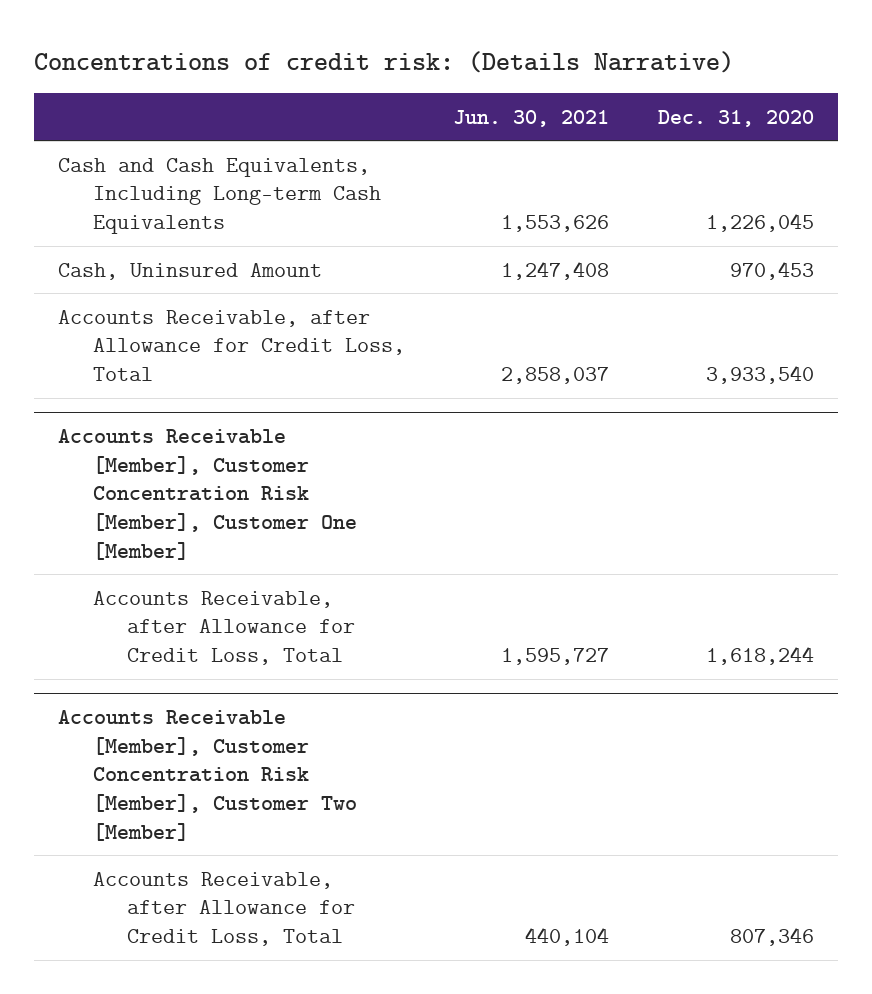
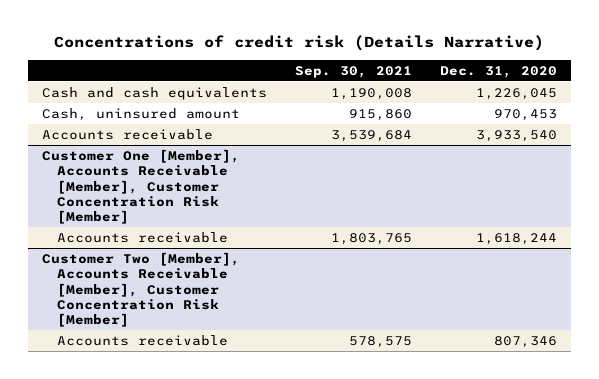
- Concentrations of credit risk: (Details Narrative)
+ Concentrations of credit risk (Details Narrative)
- | Jun. 30, 2021 | Dec. 31, 2020
+ | Sep. 30, 2021 | Dec. 31, 2020
- Cash and Cash Equivalents, Including Long-term Cash Equivalents | 1,553,626 | 1,226,045
- Cash, Uninsured Amount | 1,247,408 | 970,453
- Accounts Receivable, after Allowance for Credit Loss, Total | 2,858,037 | 3,933,540
- Accounts Receivable [Member], Customer Concentration Risk [Member], Customer One [Member]
- Accounts Receivable, after Allowance for Credit Loss, Total | 1,595,727 | 1,618,244
- Accounts Receivable [Member], Customer Concentration Risk [Member], Customer Two [Member]
- Accounts Receivable, after Allowance for Credit Loss, Total | 440,104 | 807,346
+ Cash and cash equivalents | 1,190,008 | 1,226,045
+ Cash, uninsured amount | 915,860 | 970,453
+ Accounts receivable | 3,539,684 | 3,933,540
+ Customer One [Member], Accounts Receivable [Member], Customer Concentration Risk [Member]
+ Accounts receivable | 1,803,765 | 1,618,244
+ Customer Two [Member], Accounts Receivable [Member], Customer Concentration Risk [Member]
+ Accounts receivable | 578,575 | 807,346

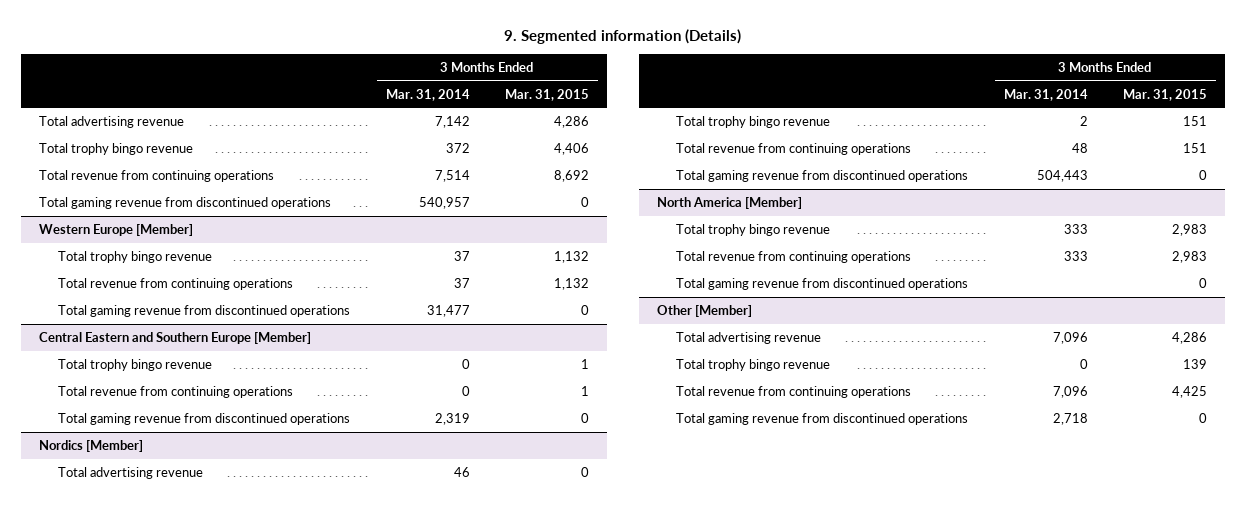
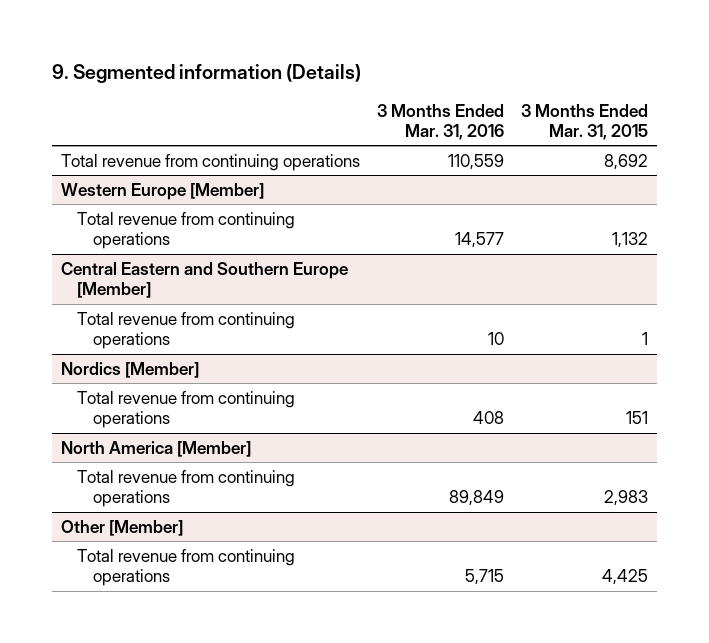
- | 3 Months Ended Mar. 31, 2014 | 3 Months Ended Mar. 31, 2015
+ | 3 Months Ended Mar. 31, 2016 | 3 Months Ended Mar. 31, 2015
- Total advertising revenue | 7,142 | 4,286
- Total trophy bingo revenue | 372 | 4,406
- Total gaming revenue from discontinued operations | 540,957 | 0
@ Western Europe [Member]
- Total trophy bingo revenue | 37 | 1,132
- Total gaming revenue from discontinued operations | 31,477 | 0
@ Central Eastern and Southern Europe [Member]
- Total trophy bingo revenue | 0 | 1
- Total gaming revenue from discontinued operations | 2,319 | 0
@ Nordics [Member]
- Total advertising revenue | 46 | 0
- Total trophy bingo revenue | 2 | 151
- Total gaming revenue from discontinued operations | 504,443 | 0
@ North America [Member]
- Total trophy bingo revenue | 333 | 2,983
- Total gaming revenue from discontinued operations | | 0
@ Other [Member]
- Total advertising revenue | 7,096 | 4,286
- Total trophy bingo revenue | 0 | 139
- Total gaming revenue from discontinued operations | 2,718 | 0

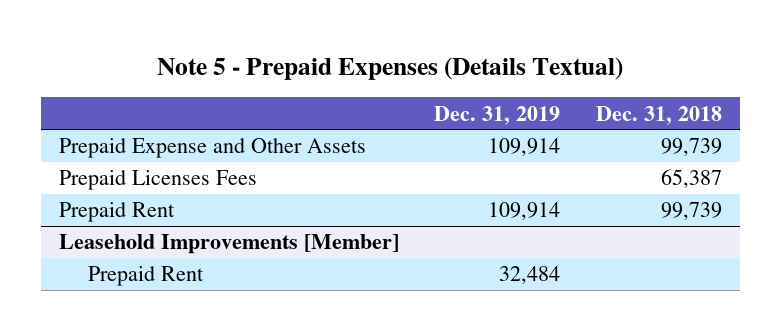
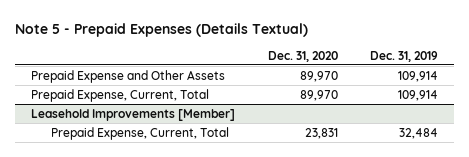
- | Dec. 31, 2019 | Dec. 31, 2018
+ | Dec. 31, 2020 | Dec. 31, 2019
- Prepaid Licenses Fees | | 65,387
- Prepaid Rent | 109,914 | 99,739
+ Prepaid Expense, Current, Total | 89,970 | 109,914
@ Leasehold Improvements [Member]
- Prepaid Rent | 32,484 |
+ Prepaid Expense, Current, Total | 23,831 | 32,484

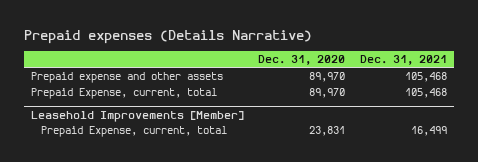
- Note 5 - Prepaid Expenses (Details Textual)
+ Prepaid expenses (Details Narrative)
- | Dec. 31, 2020 | Dec. 31, 2019
+ | Dec. 31, 2020 | Dec. 31, 2021
- Prepaid Expense and Other Assets | 89,970 | 109,914
- Prepaid Expense, Current, Total | 89,970 | 109,914
+ Prepaid expense and other assets | 89,970 | 105,468
+ Prepaid Expense, current, total | 89,970 | 105,468
@ Leasehold Improvements [Member]
- Prepaid Expense, Current, Total | 23,831 | 32,484
+ Prepaid Expense, current, total | 23,831 | 16,499

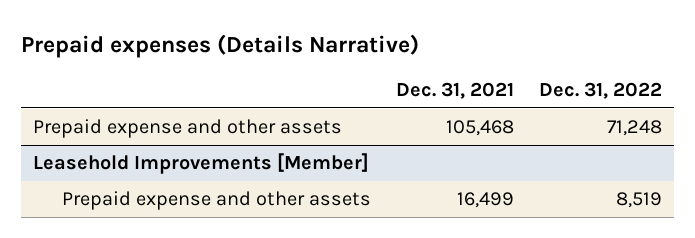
- | Dec. 31, 2020 | Dec. 31, 2021
+ | Dec. 31, 2021 | Dec. 31, 2022
- Prepaid Expense, current, total | 89,970 | 105,468
@ Leasehold Improvements [Member]
- Prepaid Expense, current, total | 23,831 | 16,499
+ Prepaid expense and other assets | 16,499 | 8,519

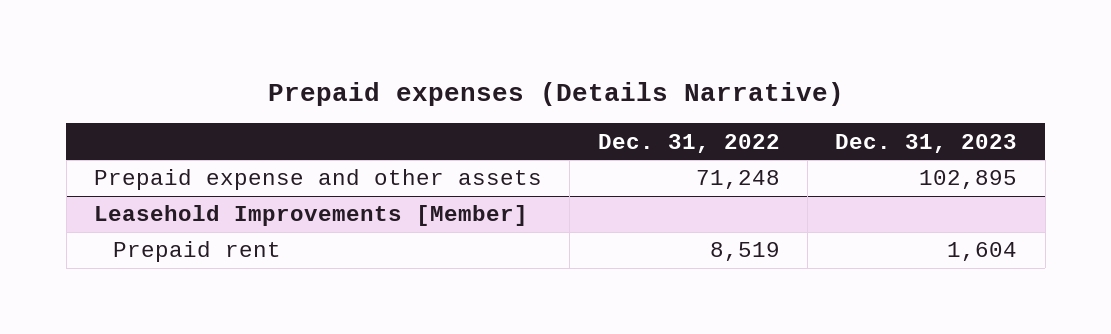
- | Dec. 31, 2021 | Dec. 31, 2022
+ | Dec. 31, 2022 | Dec. 31, 2023
@ Leasehold Improvements [Member]
- Prepaid expense and other assets | 16,499 | 8,519
+ Prepaid rent | 8,519 | 1,604

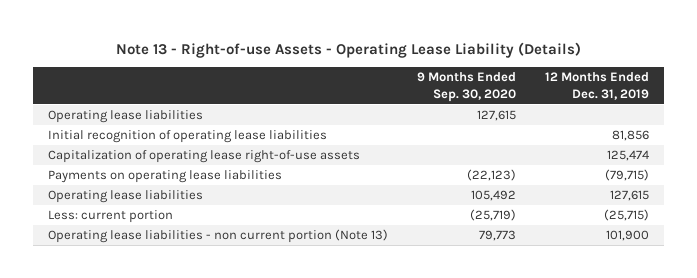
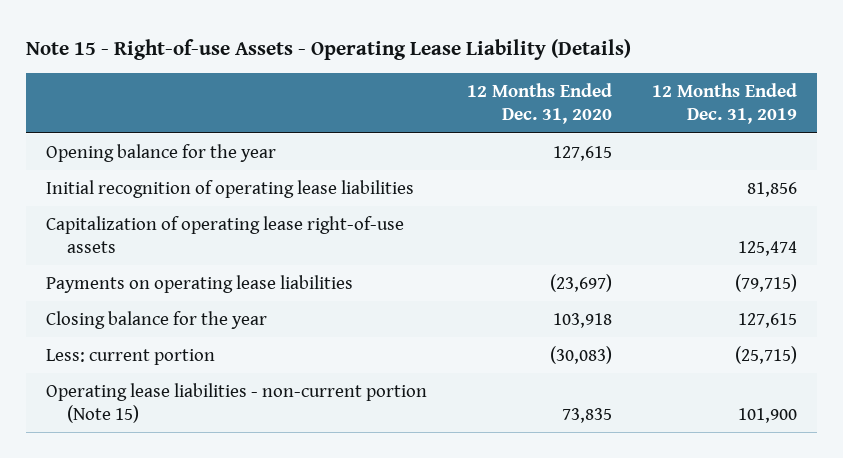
- Note 13 - Right-of-use Assets - Operating Lease Liability (Details)
+ Note 15 - Right-of-use Assets - Operating Lease Liability (Details)
- | 9 Months Ended Sep. 30, 2020 | 12 Months Ended Dec. 31, 2019
+ | 12 Months Ended Dec. 31, 2020 | 12 Months Ended Dec. 31, 2019
- Operating lease liabilities | 127,615 |
+ Opening balance for the year | 127,615 |
- Operating lease liabilities | 105,492 | 127,615
+ Closing balance for the year | 103,918 | 127,615
- Operating lease liabilities - non current portion (Note 13) | 79,773 | 101,900
+ Operating lease liabilities - non-current portion (Note 15) | 73,835 | 101,900

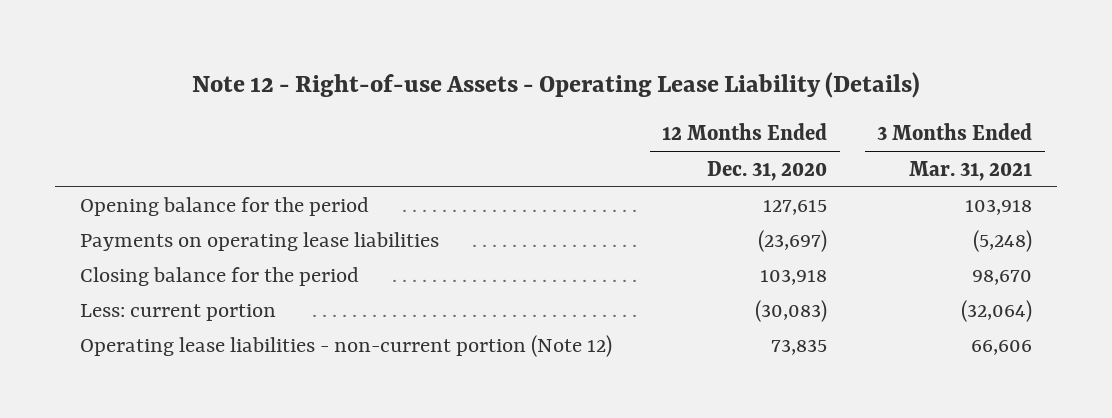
- Note 15 - Right-of-use Assets - Operating Lease Liability (Details)
+ Note 12 - Right-of-use Assets - Operating Lease Liability (Details)
- | 12 Months Ended Dec. 31, 2020 | 12 Months Ended Dec. 31, 2019
+ | 12 Months Ended Dec. 31, 2020 | 3 Months Ended Mar. 31, 2021
- Opening balance for the year | 127,615 |
- Initial recognition of operating lease liabilities | | 81,856
- Capitalization of operating lease right-of-use assets | | 125,474
+ Opening balance for the period | 127,615 | 103,918
- Closing balance for the year | 103,918 | 127,615
+ Closing balance for the period | 103,918 | 98,670
- Operating lease liabilities - non-current portion (Note 15) | 73,835 | 101,900
+ Operating lease liabilities - non-current portion (Note 12) | 73,835 | 66,606

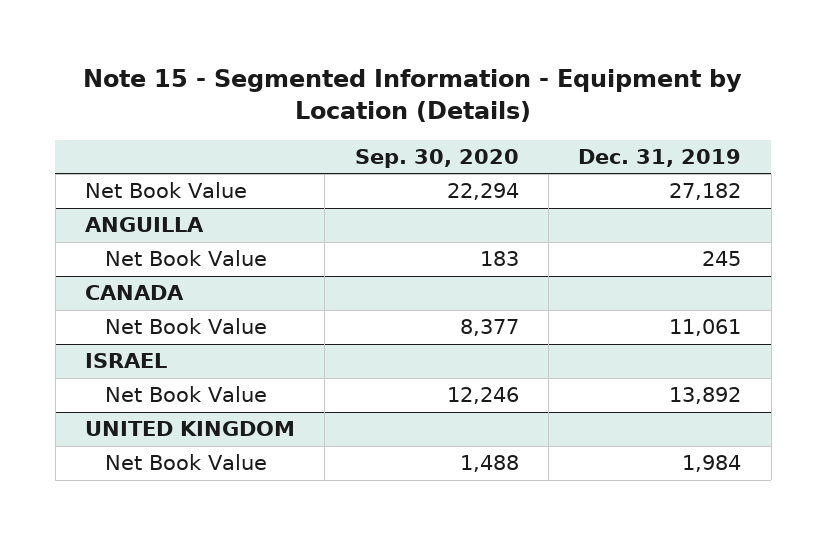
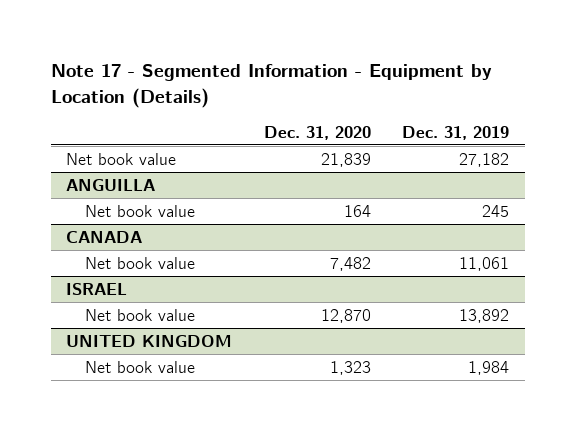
- Note 15 - Segmented Information - Equipment by Location (Details)
+ Note 17 - Segmented Information - Equipment by Location (Details)
- | Sep. 30, 2020 | Dec. 31, 2019
+ | Dec. 31, 2020 | Dec. 31, 2019
- Net Book Value | 22,294 | 27,182
+ Net book value | 21,839 | 27,182
@ ANGUILLA
- Net Book Value | 183 | 245
+ Net book value | 164 | 245
@ CANADA
- Net Book Value | 8,377 | 11,061
+ Net book value | 7,482 | 11,061
@ ISRAEL
- Net Book Value | 12,246 | 13,892
+ Net book value | 12,870 | 13,892
@ UNITED KINGDOM
- Net Book Value | 1,488 | 1,984
+ Net book value | 1,323 | 1,984

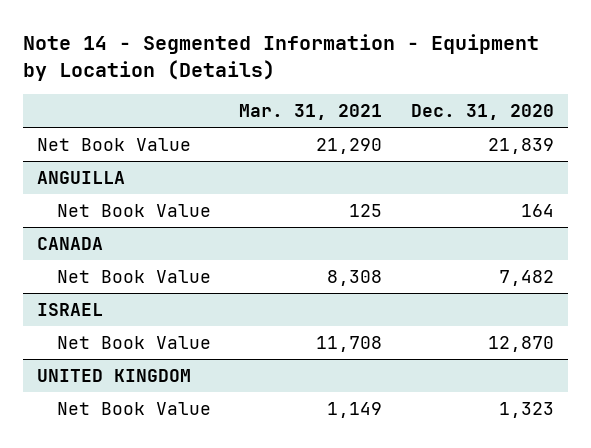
- Note 17 - Segmented Information - Equipment by Location (Details)
+ Note 14 - Segmented Information - Equipment by Location (Details)
- | Dec. 31, 2020 | Dec. 31, 2019
+ | Mar. 31, 2021 | Dec. 31, 2020
- Net book value | 21,839 | 27,182
+ Net Book Value | 21,290 | 21,839
@ ANGUILLA
- Net book value | 164 | 245
+ Net Book Value | 125 | 164
@ CANADA
- Net book value | 7,482 | 11,061
+ Net Book Value | 8,308 | 7,482
@ ISRAEL
- Net book value | 12,870 | 13,892
+ Net Book Value | 11,708 | 12,870
@ UNITED KINGDOM
- Net book value | 1,323 | 1,984
+ Net Book Value | 1,149 | 1,323

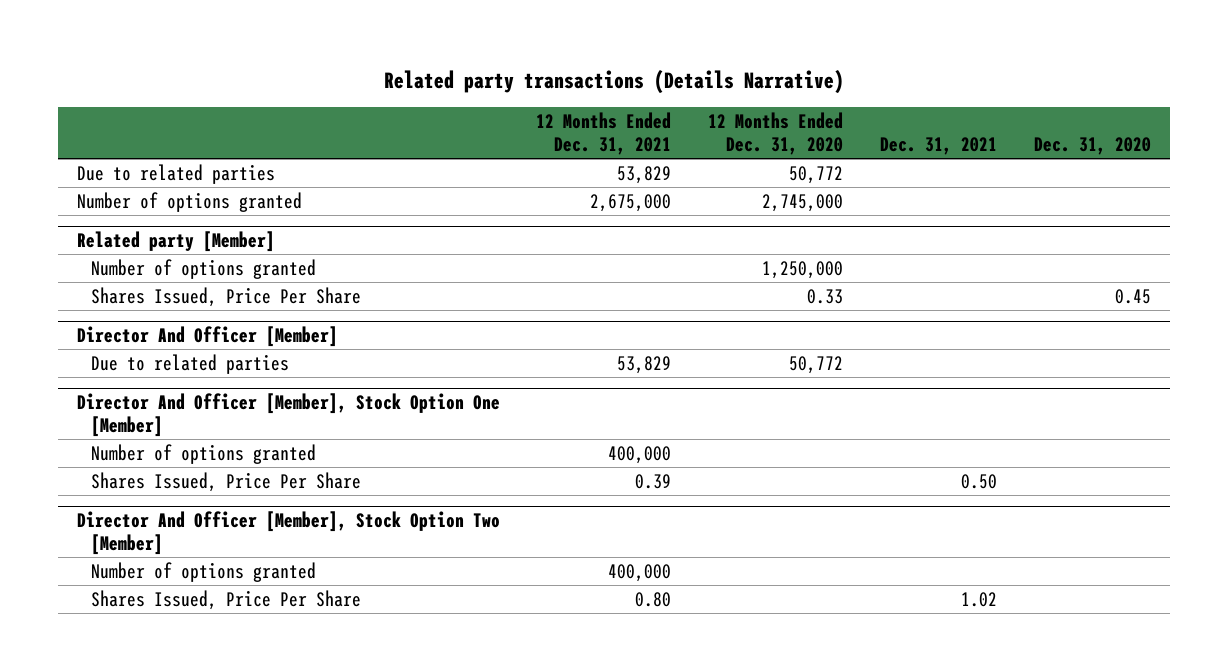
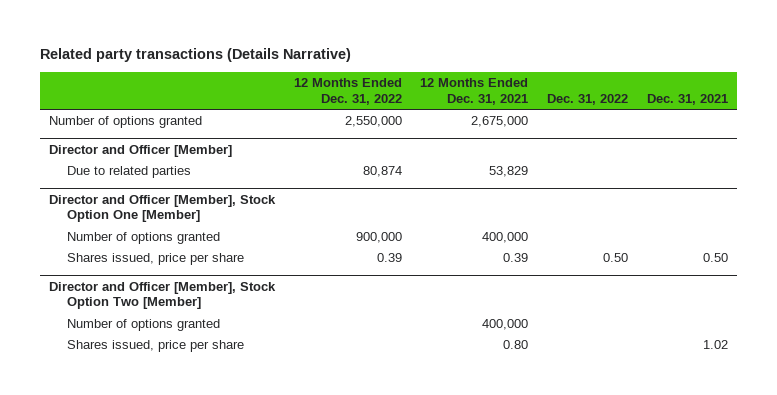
- | 12 Months Ended Dec. 31, 2021 | 12 Months Ended Dec. 31, 2020 | Dec. 31, 2021 | Dec. 31, 2020
+ | 12 Months Ended Dec. 31, 2022 | 12 Months Ended Dec. 31, 2021 | Dec. 31, 2022 | Dec. 31, 2021
- Due to related parties | 53,829 | 50,772 | |
- Related party [Member]
- Number of options granted | | 1,250,000 | |
- Shares Issued, Price Per Share | | 0.33 | | 0.45
- Director And Officer [Member]
+ Director and Officer [Member]
- Director And Officer [Member], Stock Option One [Member]
+ Director and Officer [Member], Stock Option One [Member]
- Shares Issued, Price Per Share | 0.39 | | 0.50 |
- Director And Officer [Member], Stock Option Two [Member]
+ Shares issued, price per share | 0.39 | 0.39 | 0.50 | 0.50
+ Director and Officer [Member], Stock Option Two [Member]
- Shares Issued, Price Per Share | 0.80 | | 1.02 |
+ Shares issued, price per share | | 0.80 | | 1.02

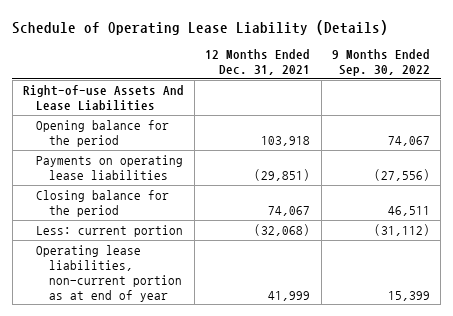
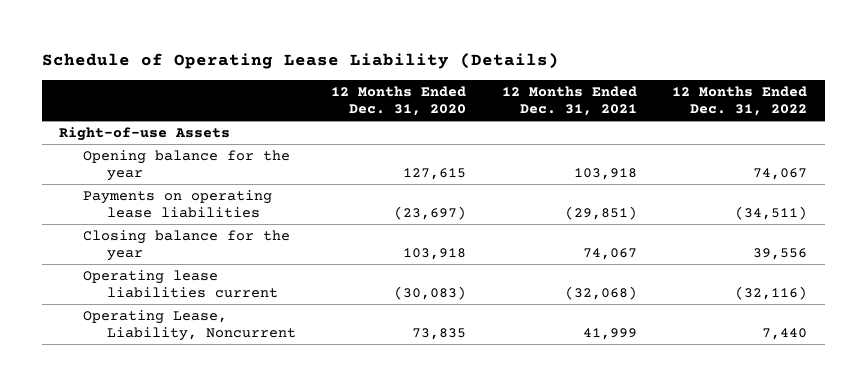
- | 12 Months Ended Dec. 31, 2021 | 9 Months Ended Sep. 30, 2022
+ | 12 Months Ended Dec. 31, 2020 | 12 Months Ended Dec. 31, 2021 | 12 Months Ended Dec. 31, 2022
- Right-of-use Assets And Lease Liabilities
- Opening balance for the period | 103,918 | 74,067
+ Right-of-use Assets
+ Opening balance for the year | 127,615 | 103,918 | 74,067
- Closing balance for the period | 74,067 | 46,511
- Less: current portion | (32,068) | (31,112)
- Operating lease liabilities, non-current portion as at end of year | 41,999 | 15,399
+ Closing balance for the year | 103,918 | 74,067 | 39,556
+ Operating lease liabilities current | (30,083) | (32,068) | (32,116)
+ Operating Lease, Liability, Noncurrent | 73,835 | 41,999 | 7,440

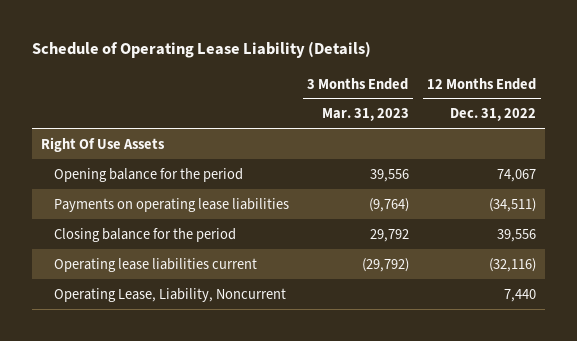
- | 12 Months Ended Dec. 31, 2020 | 12 Months Ended Dec. 31, 2021 | 12 Months Ended Dec. 31, 2022
+ | 3 Months Ended Mar. 31, 2023 | 12 Months Ended Dec. 31, 2022
- Right-of-use Assets
- Opening balance for the year | 127,615 | 103,918 | 74,067
+ Right Of Use Assets
+ Opening balance for the period | 39,556 | 74,067
- Closing balance for the year | 103,918 | 74,067 | 39,556
+ Closing balance for the period | 29,792 | 39,556

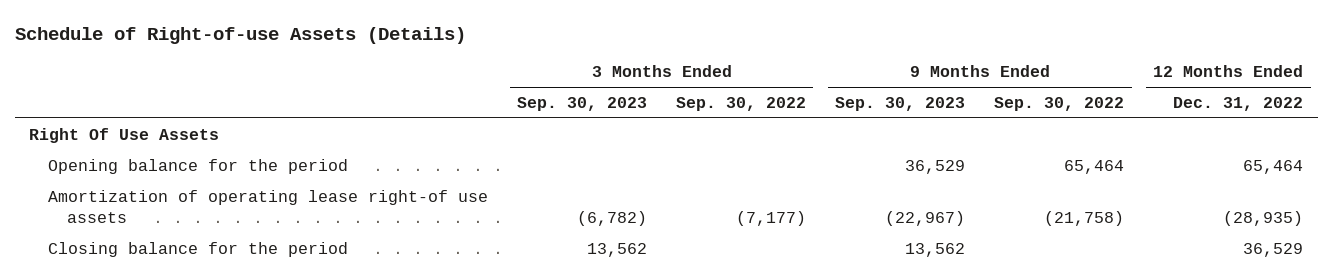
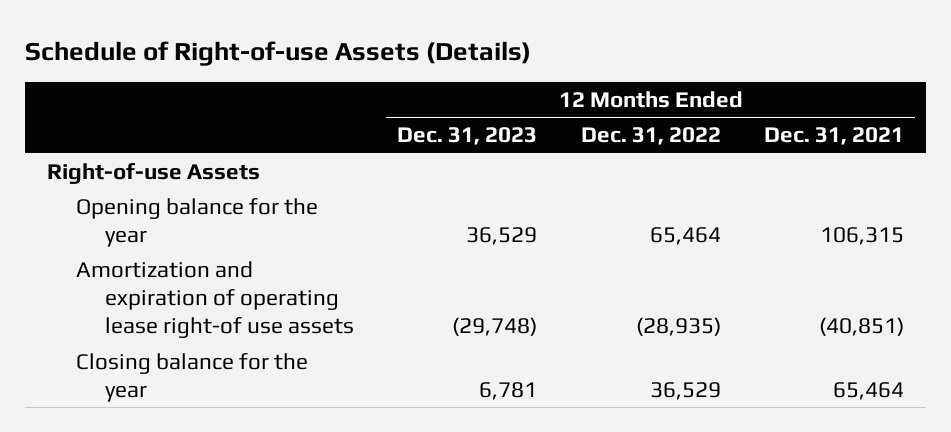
- | 3 Months Ended Sep. 30, 2023 | 3 Months Ended Sep. 30, 2022 | 9 Months Ended Sep. 30, 2023 | 9 Months Ended Sep. 30, 2022 | 12 Months Ended Dec. 31, 2022
+ | 12 Months Ended Dec. 31, 2023 | 12 Months Ended Dec. 31, 2022 | 12 Months Ended Dec. 31, 2021
- Right Of Use Assets
- Opening balance for the period | | | 36,529 | 65,464 | 65,464
- Amortization of operating lease right-of use assets | (6,782) | (7,177) | (22,967) | (21,758) | (28,935)
- Closing balance for the period | 13,562 | | 13,562 | | 36,529
+ Right-of-use Assets
+ Opening balance for the year | 36,529 | 65,464 | 106,315
+ Amortization and expiration of operating lease right-of use assets | (29,748) | (28,935) | (40,851)
+ Closing balance for the year | 6,781 | 36,529 | 65,464

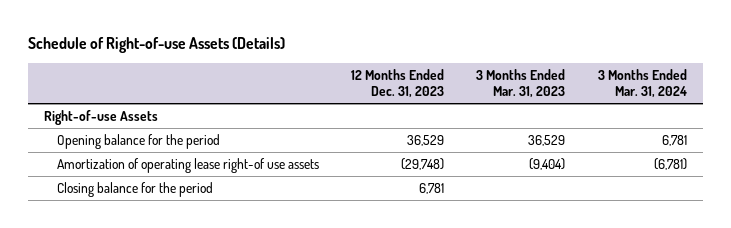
- | 12 Months Ended Dec. 31, 2023 | 12 Months Ended Dec. 31, 2022 | 12 Months Ended Dec. 31, 2021
+ | 12 Months Ended Dec. 31, 2023 | 3 Months Ended Mar. 31, 2023 | 3 Months Ended Mar. 31, 2024
- Opening balance for the year | 36,529 | 65,464 | 106,315
- Amortization and expiration of operating lease right-of use assets | (29,748) | (28,935) | (40,851)
- Closing balance for the year | 6,781 | 36,529 | 65,464
+ Opening balance for the period | 36,529 | 36,529 | 6,781
+ Amortization of operating lease right-of use assets | (29,748) | (9,404) | (6,781)
+ Closing balance for the period | 6,781 | |

